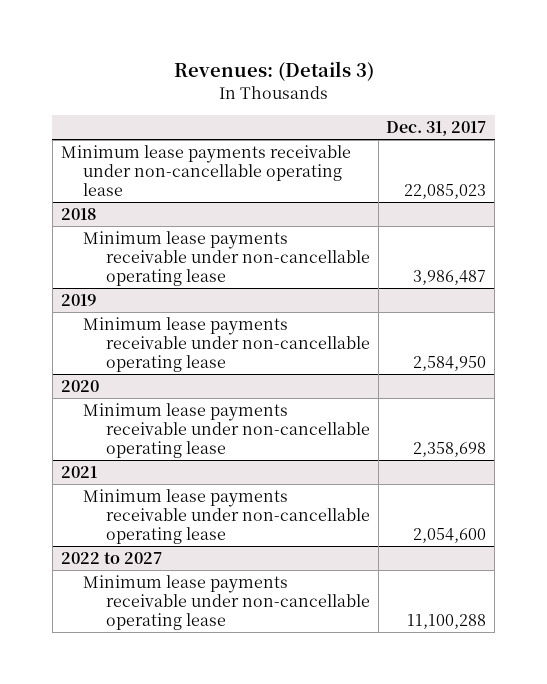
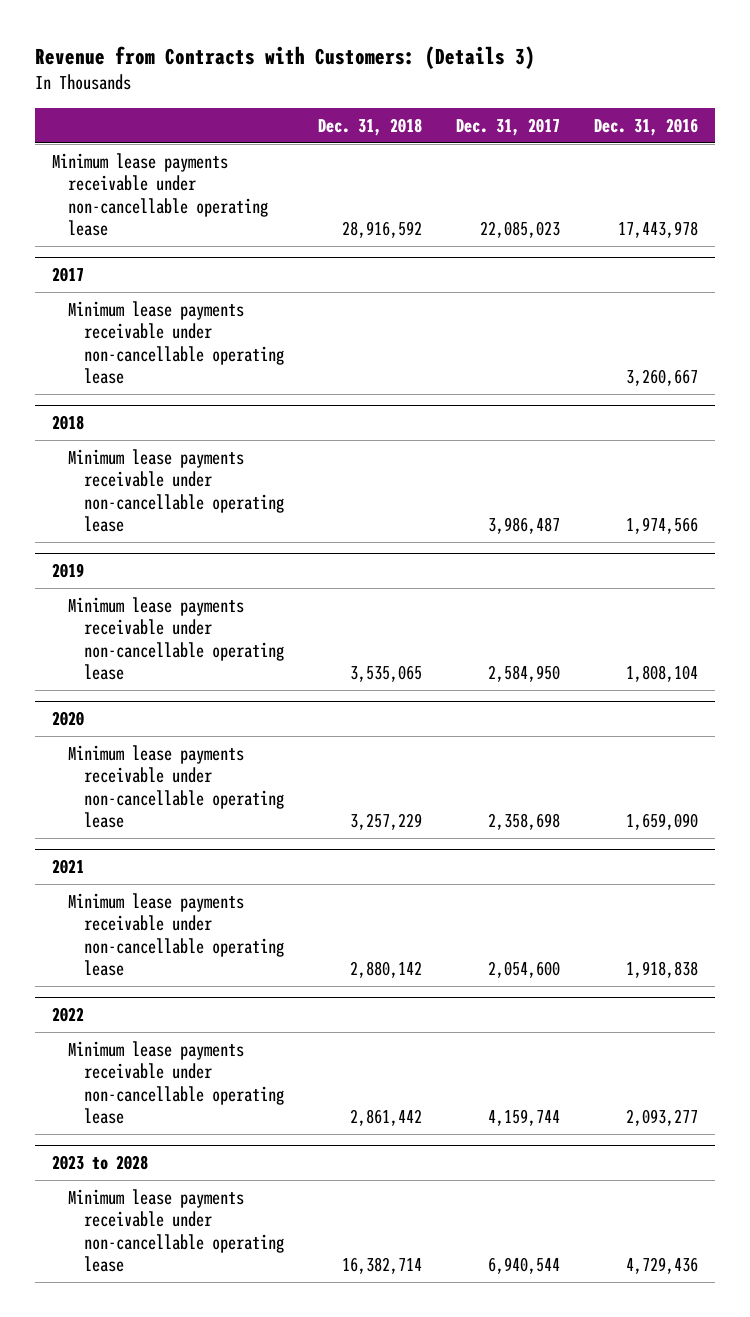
- Revenues: (Details 3)
+ Revenue from Contracts with Customers: (Details 3)
- | Dec. 31, 2017
+ | Dec. 31, 2018 | Dec. 31, 2017 | Dec. 31, 2016
+ 2017
+ Minimum lease payments receivable under non-cancellable operating lease | | | 3,260,667
- 2022 to 2027
- Minimum lease payments receivable under non-cancellable operating lease | 11,100,288
+ 2022
+ Minimum lease payments receivable under non-cancellable operating lease | 2,861,442 | 4,159,744 | 2,093,277
+ 2023 to 2028
+ Minimum lease payments receivable under non-cancellable operating lease | 16,382,714 | 6,940,544 | 4,729,436

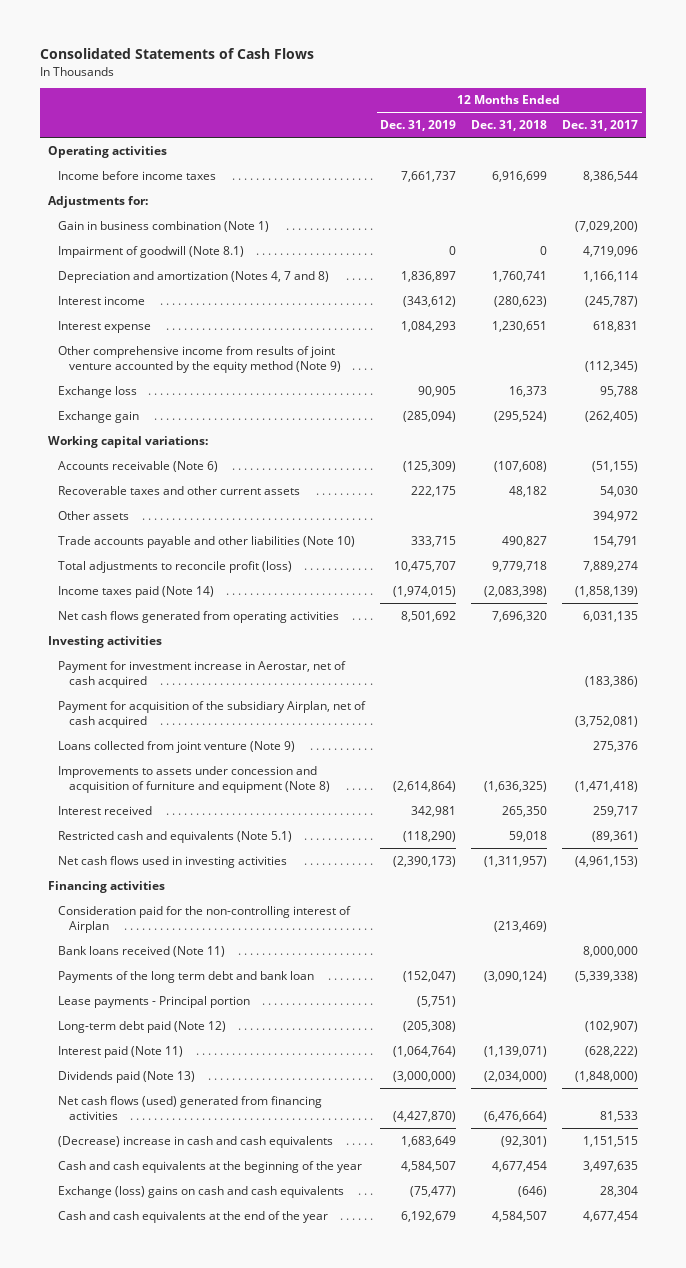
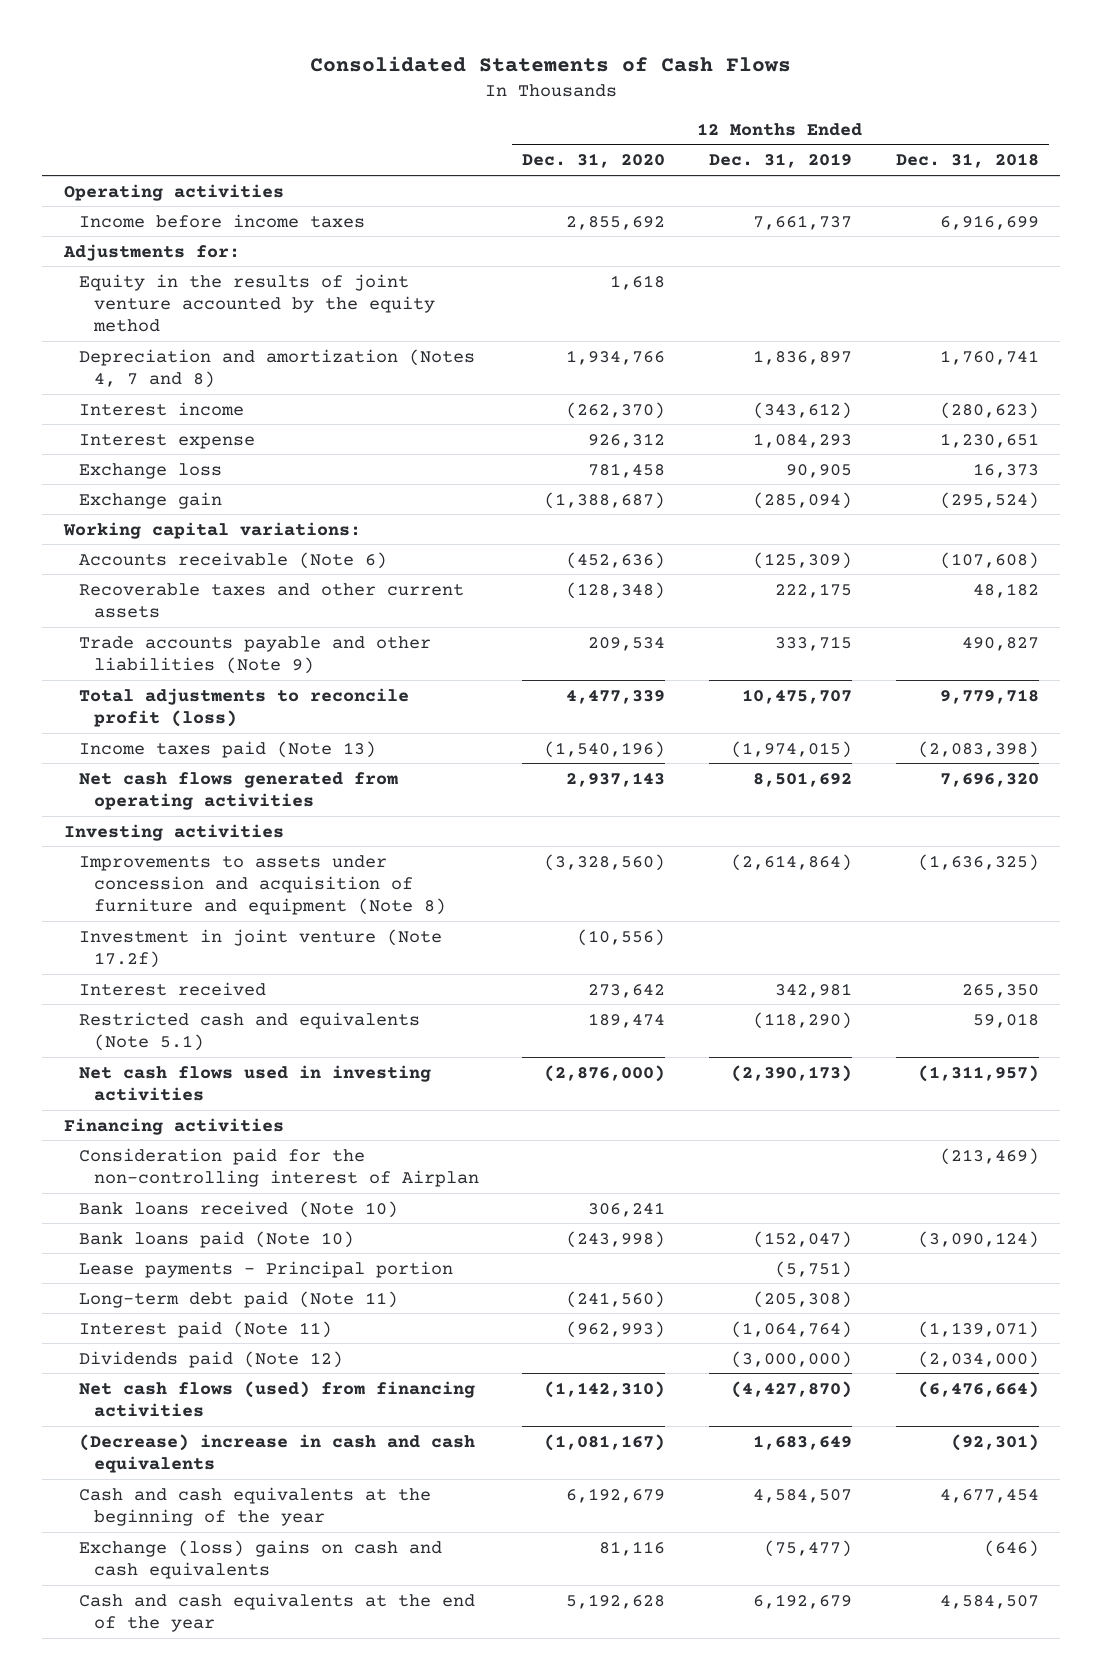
- | 12 Months Ended Dec. 31, 2019 | 12 Months Ended Dec. 31, 2018 | 12 Months Ended Dec. 31, 2017
+ | 12 Months Ended Dec. 31, 2020 | 12 Months Ended Dec. 31, 2019 | 12 Months Ended Dec. 31, 2018
- Gain in business combination (Note 1) | | | (7,029,200)
- Impairment of goodwill (Note 8.1) | 0 | 0 | 4,719,096
+ Equity in the results of joint venture accounted by the equity method | 1,618 | |
- Other comprehensive income from results of joint venture accounted by the equity method (Note 9) | | | (112,345)
- Other assets | | | 394,972
- Trade accounts payable and other liabilities (Note 10) | 333,715 | 490,827 | 154,791
+ Trade accounts payable and other liabilities (Note 9) | 209,534 | 333,715 | 490,827
- Income taxes paid (Note 14) | (1,974,015) | (2,083,398) | (1,858,139)
+ Income taxes paid (Note 13) | (1,540,196) | (1,974,015) | (2,083,398)
- Payment for investment increase in Aerostar, net of cash acquired | | | (183,386)
- Payment for acquisition of the subsidiary Airplan, net of cash acquired | | | (3,752,081)
- Loans collected from joint venture (Note 9) | | | 275,376
+ Investment in joint venture (Note 17.2f) | (10,556) | |
- Bank loans received (Note 11) | | | 8,000,000
- Payments of the long term debt and bank loan | (152,047) | (3,090,124) | (5,339,338)
+ Bank loans received (Note 10) | 306,241 | |
+ Bank loans paid (Note 10) | (243,998) | (152,047) | (3,090,124)
- Long-term debt paid (Note 12) | (205,308) | | (102,907)
+ Long-term debt paid (Note 11) | (241,560) | (205,308) |
- Dividends paid (Note 13) | (3,000,000) | (2,034,000) | (1,848,000)
- Net cash flows (used) generated from financing activities | (4,427,870) | (6,476,664) | 81,533
+ Dividends paid (Note 12) | | (3,000,000) | (2,034,000)
+ Net cash flows (used) from financing activities | (1,142,310) | (4,427,870) | (6,476,664)

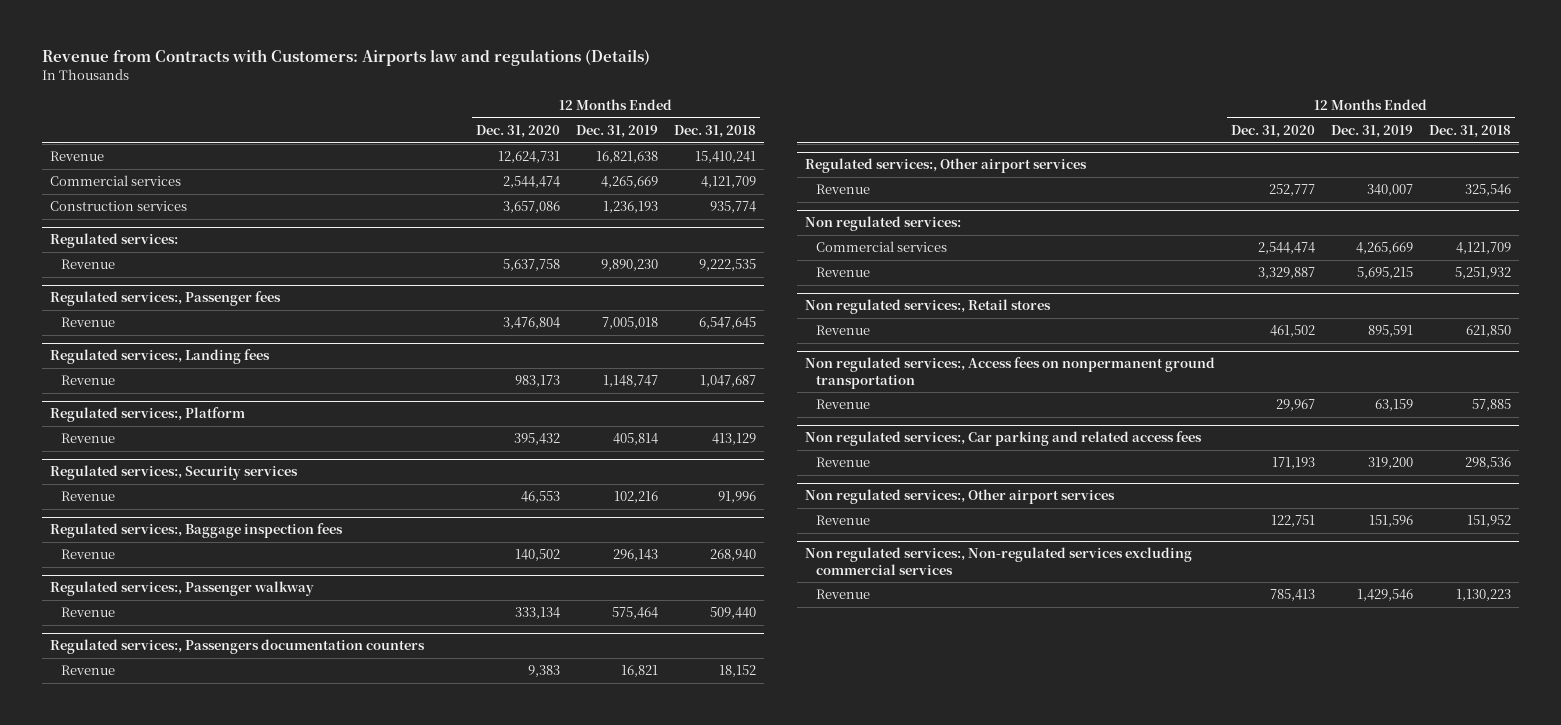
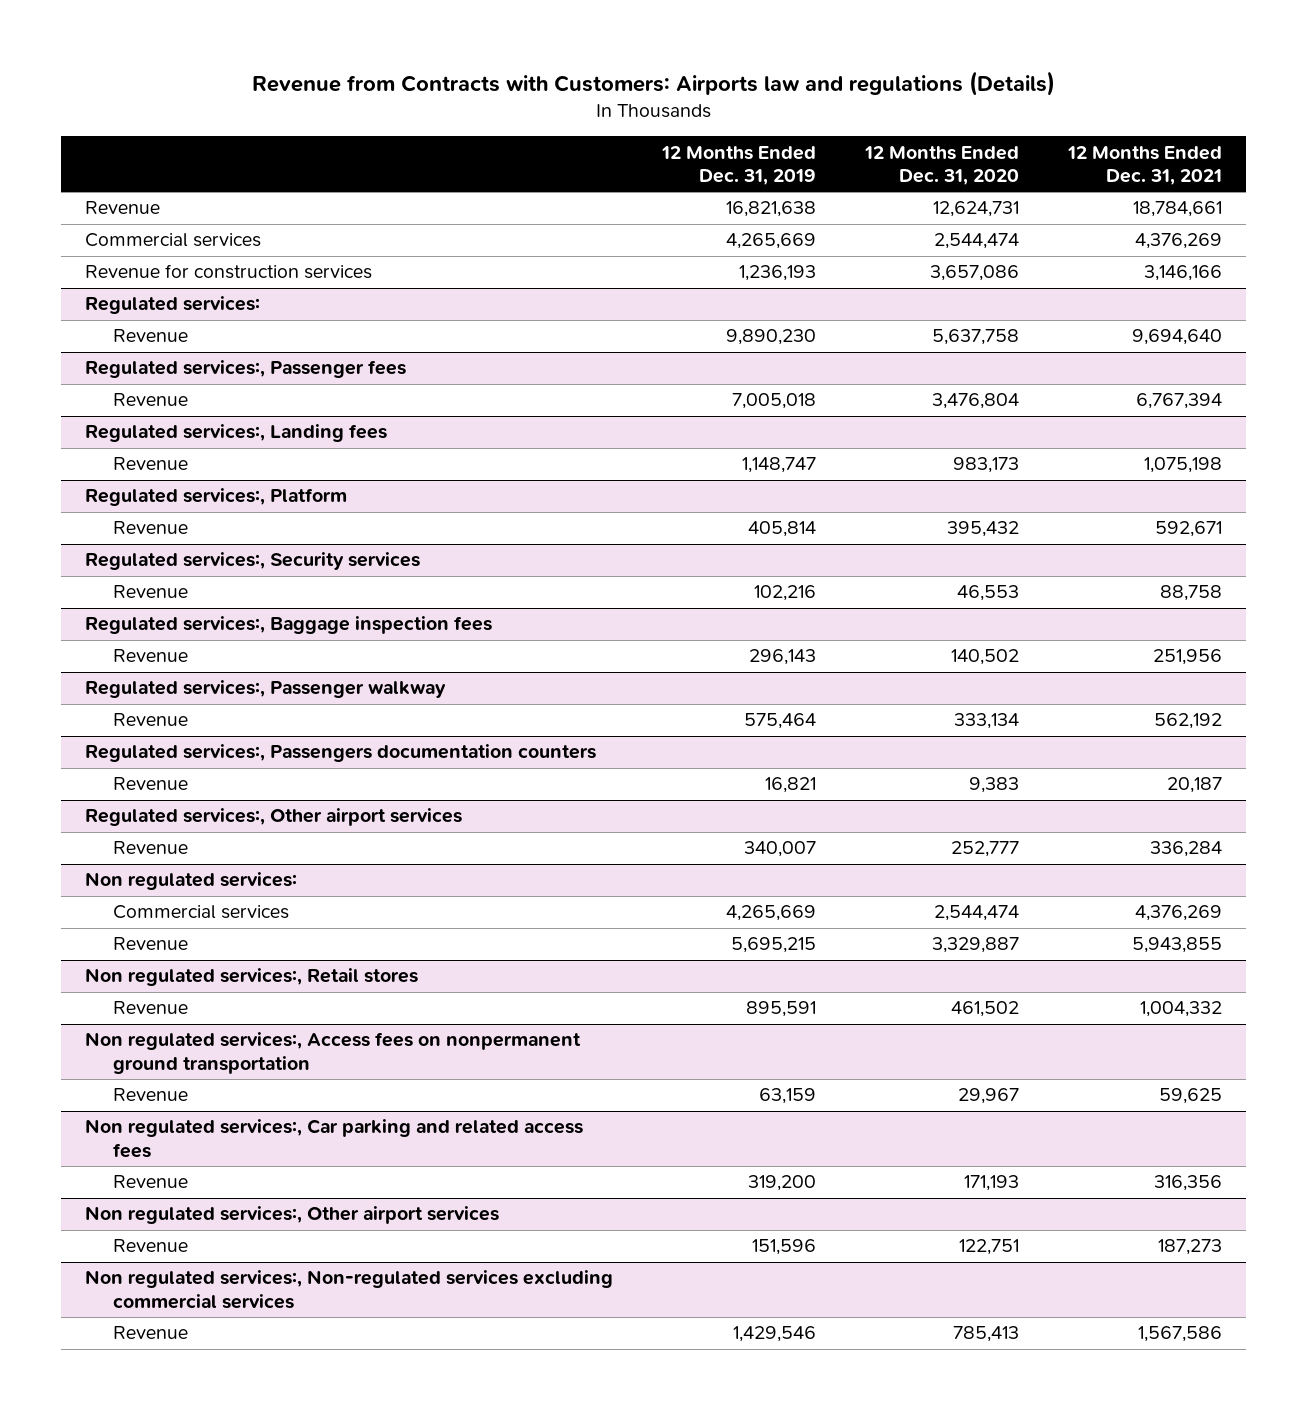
- | 12 Months Ended Dec. 31, 2020 | 12 Months Ended Dec. 31, 2019 | 12 Months Ended Dec. 31, 2018
+ | 12 Months Ended Dec. 31, 2019 | 12 Months Ended Dec. 31, 2020 | 12 Months Ended Dec. 31, 2021
- Construction services | 3,657,086 | 1,236,193 | 935,774
+ Revenue for construction services | 1,236,193 | 3,657,086 | 3,146,166

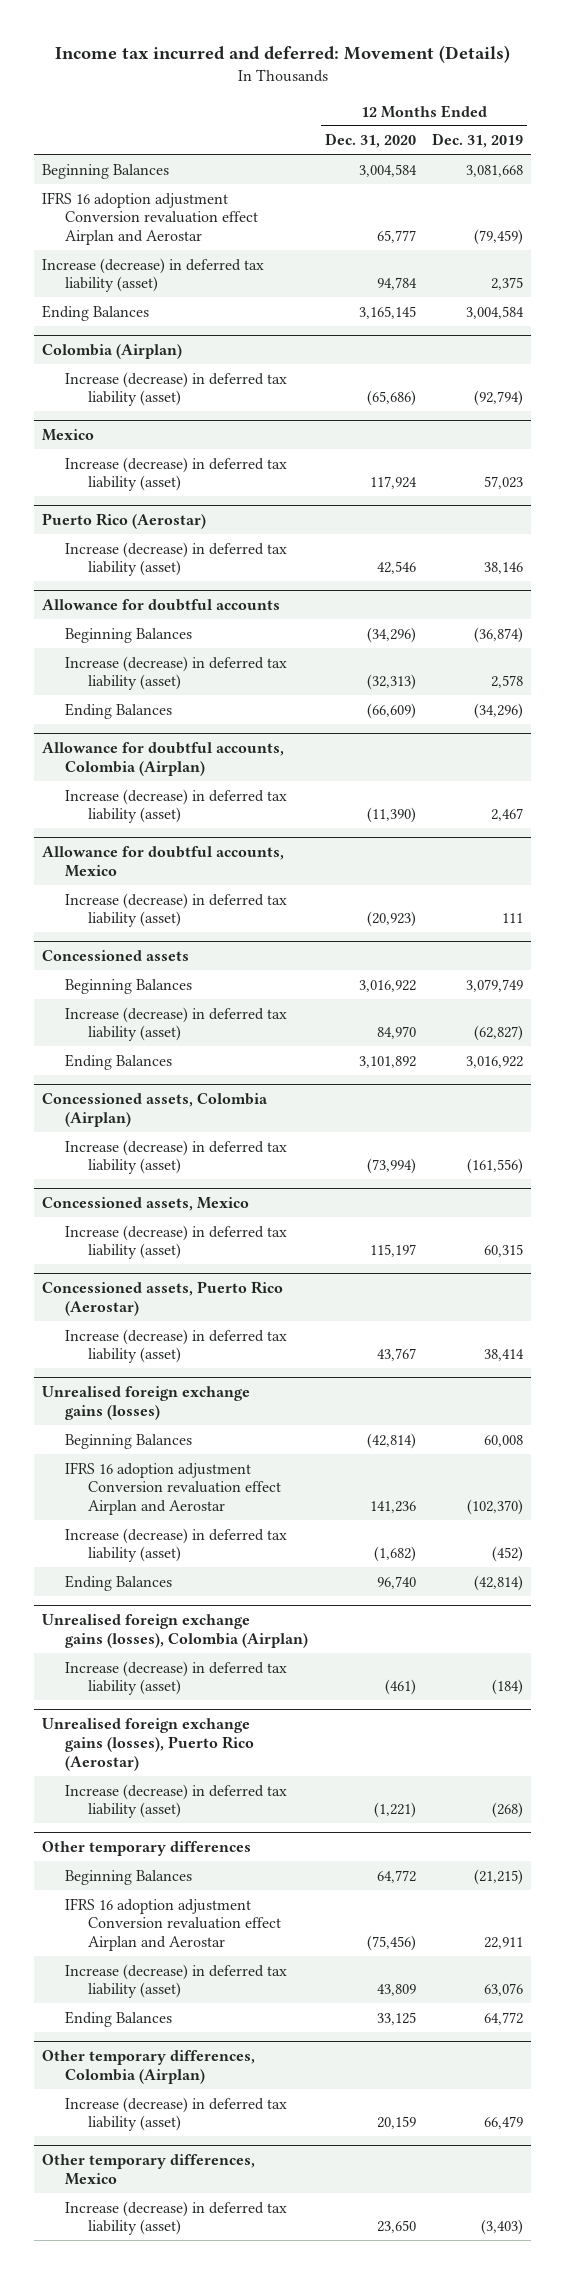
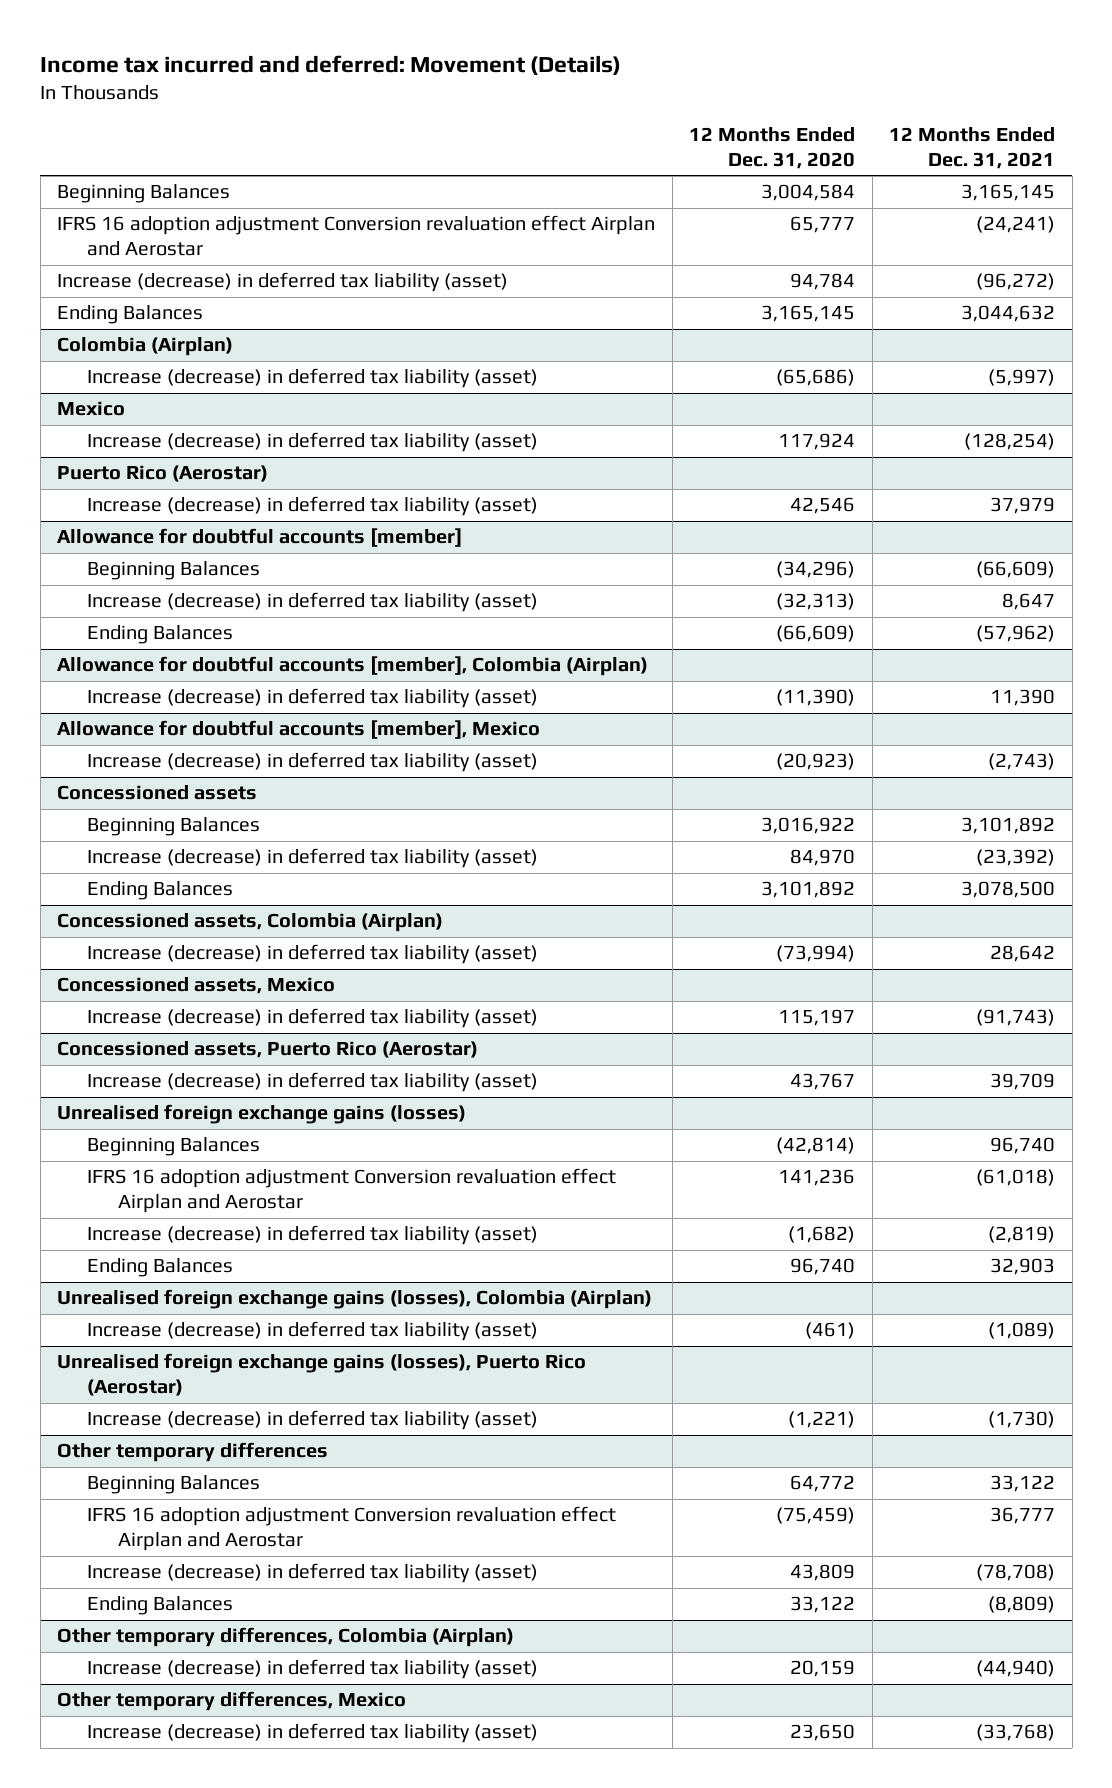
- | 12 Months Ended Dec. 31, 2020 | 12 Months Ended Dec. 31, 2019
+ | 12 Months Ended Dec. 31, 2020 | 12 Months Ended Dec. 31, 2021
- Allowance for doubtful accounts
+ Allowance for doubtful accounts [member]
- Allowance for doubtful accounts, Colombia (Airplan)
+ Allowance for doubtful accounts [member], Colombia (Airplan)
- Allowance for doubtful accounts, Mexico
+ Allowance for doubtful accounts [member], Mexico
@ Other temporary differences
- IFRS 16 adoption adjustment Conversion revaluation effect Airplan and Aerostar | (75,456) | 22,911
+ IFRS 16 adoption adjustment Conversion revaluation effect Airplan and Aerostar | (75,459) | 36,777
- Ending Balances | 33,125 | 64,772
+ Ending Balances | 33,122 | (8,809)

